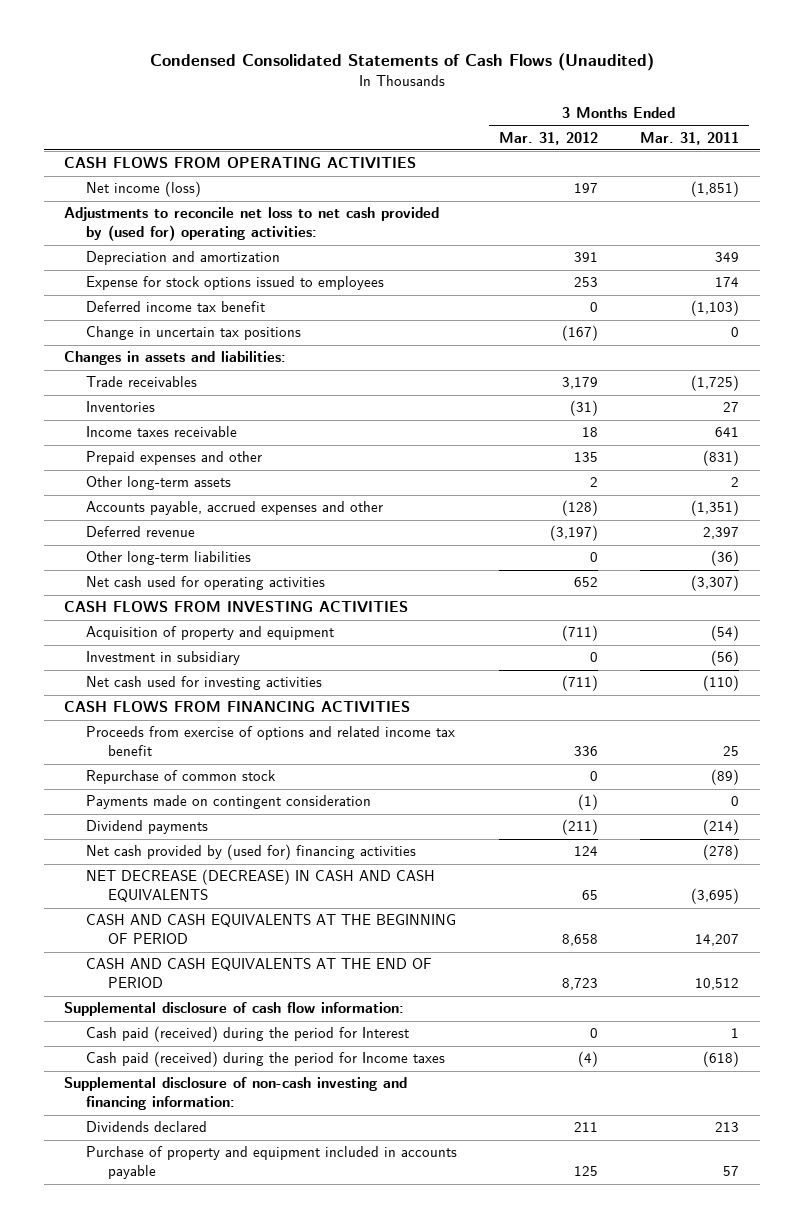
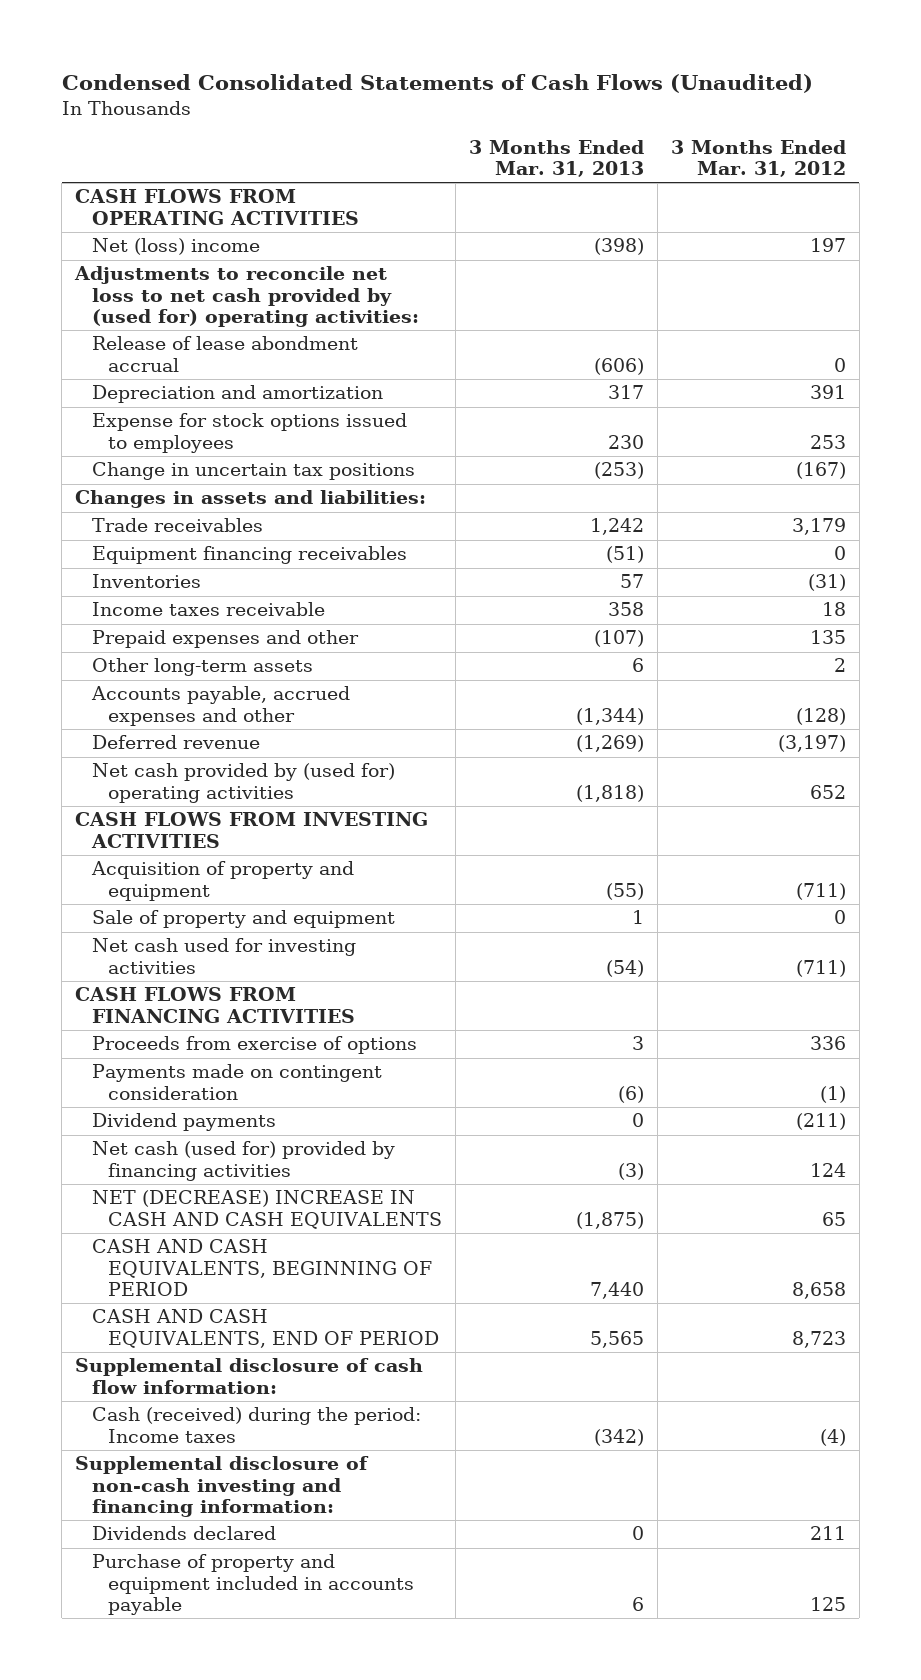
- | 3 Months Ended Mar. 31, 2012 | 3 Months Ended Mar. 31, 2011
+ | 3 Months Ended Mar. 31, 2013 | 3 Months Ended Mar. 31, 2012
- Net income (loss) | 197 | (1,851)
+ Net (loss) income | (398) | 197
+ Release of lease abondment accrual | (606) | 0
- Deferred income tax benefit | 0 | (1,103)
+ Equipment financing receivables | (51) | 0
- Other long-term liabilities | 0 | (36)
- Net cash used for operating activities | 652 | (3,307)
+ Net cash provided by (used for) operating activities | (1,818) | 652
- Investment in subsidiary | 0 | (56)
+ Sale of property and equipment | 1 | 0
- Proceeds from exercise of options and related income tax benefit | 336 | 25
- Repurchase of common stock | 0 | (89)
+ Proceeds from exercise of options | 3 | 336
- Net cash provided by (used for) financing activities | 124 | (278)
- NET DECREASE (DECREASE) IN CASH AND CASH EQUIVALENTS | 65 | (3,695)
- CASH AND CASH EQUIVALENTS AT THE BEGINNING OF PERIOD | 8,658 | 14,207
- CASH AND CASH EQUIVALENTS AT THE END OF PERIOD | 8,723 | 10,512
+ Net cash (used for) provided by financing activities | (3) | 124
+ NET (DECREASE) INCREASE IN CASH AND CASH EQUIVALENTS | (1,875) | 65
+ CASH AND CASH EQUIVALENTS, BEGINNING OF PERIOD | 7,440 | 8,658
+ CASH AND CASH EQUIVALENTS, END OF PERIOD | 5,565 | 8,723
- Cash paid (received) during the period for Interest | 0 | 1
- Cash paid (received) during the period for Income taxes | (4) | (618)
+ Cash (received) during the period: Income taxes | (342) | (4)

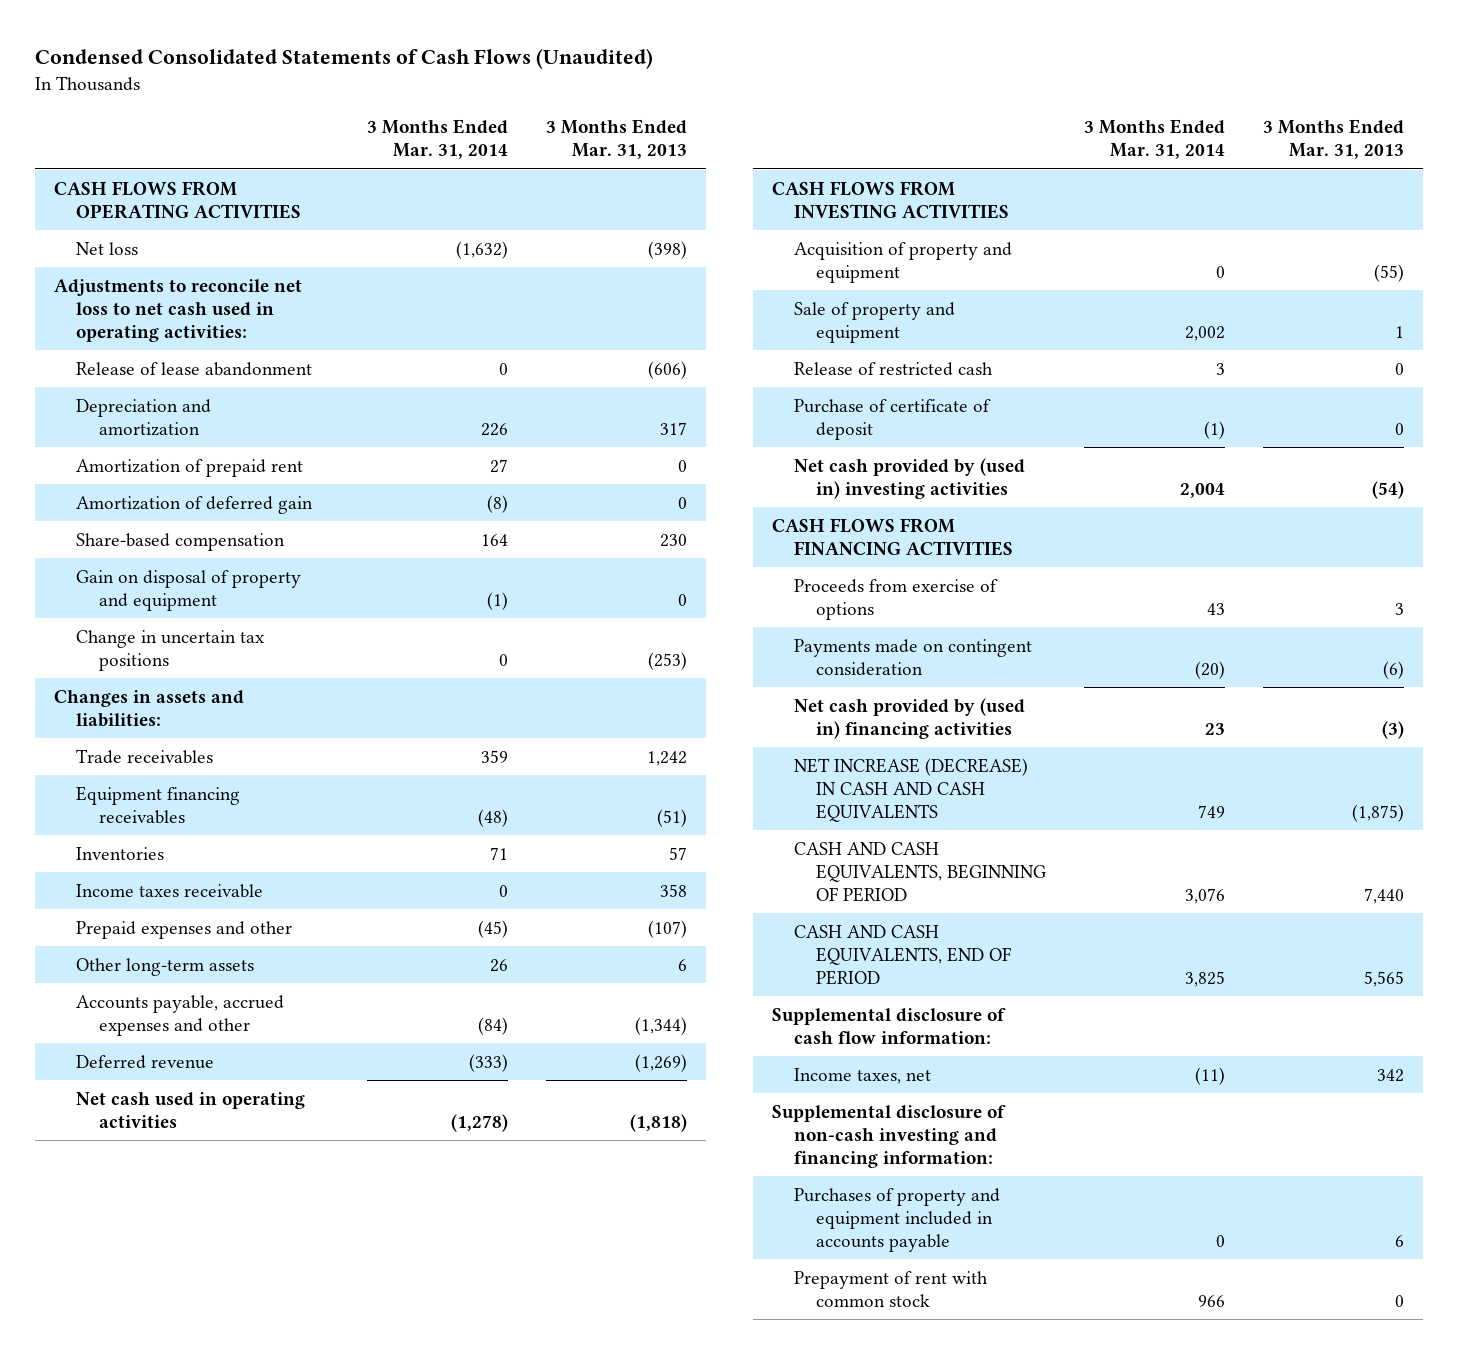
- | 3 Months Ended Mar. 31, 2013 | 3 Months Ended Mar. 31, 2012
+ | 3 Months Ended Mar. 31, 2014 | 3 Months Ended Mar. 31, 2013
- Net (loss) income | (398) | 197
- Adjustments to reconcile net loss to net cash provided by (used for) operating activities:
- Release of lease abondment accrual | (606) | 0
+ Net loss | (1,632) | (398)
+ Adjustments to reconcile net loss to net cash used in operating activities:
+ Release of lease abandonment | 0 | (606)
- Expense for stock options issued to employees | 230 | 253
+ Amortization of prepaid rent | 27 | 0
+ Amortization of deferred gain | (8) | 0
+ Share-based compensation | 164 | 230
+ Gain on disposal of property and equipment | (1) | 0
- Net cash provided by (used for) operating activities | (1,818) | 652
+ Net cash used in operating activities | (1,278) | (1,818)
- Net cash used for investing activities | (54) | (711)
+ Release of restricted cash | 3 | 0
+ Purchase of certificate of deposit | (1) | 0
+ Net cash provided by (used in) investing activities | 2,004 | (54)
- Dividend payments | 0 | (211)
- Net cash (used for) provided by financing activities | (3) | 124
- NET (DECREASE) INCREASE IN CASH AND CASH EQUIVALENTS | (1,875) | 65
+ Net cash provided by (used in) financing activities | 23 | (3)
+ NET INCREASE (DECREASE) IN CASH AND CASH EQUIVALENTS | 749 | (1,875)
- Cash (received) during the period: Income taxes | (342) | (4)
+ Income taxes, net | (11) | 342
- Dividends declared | 0 | 211
- Purchase of property and equipment included in accounts payable | 6 | 125
+ Purchases of property and equipment included in accounts payable | 0 | 6
+ Prepayment of rent with common stock | 966 | 0

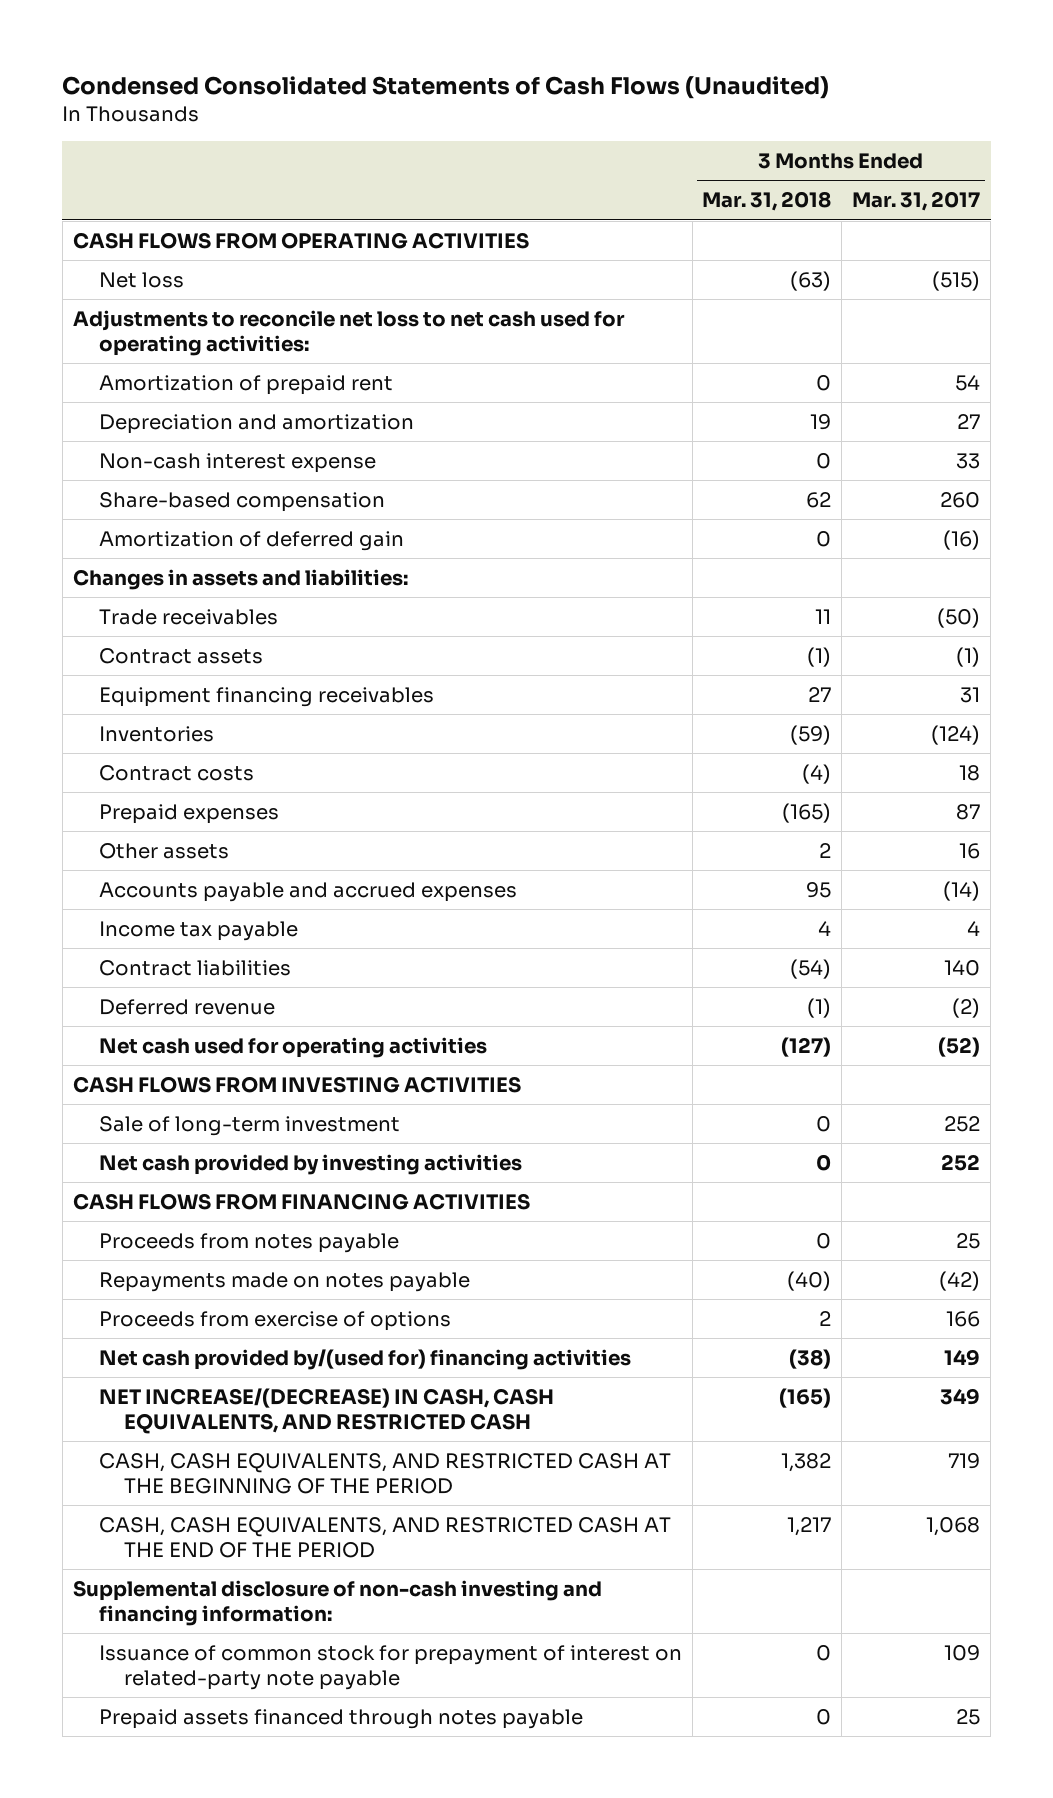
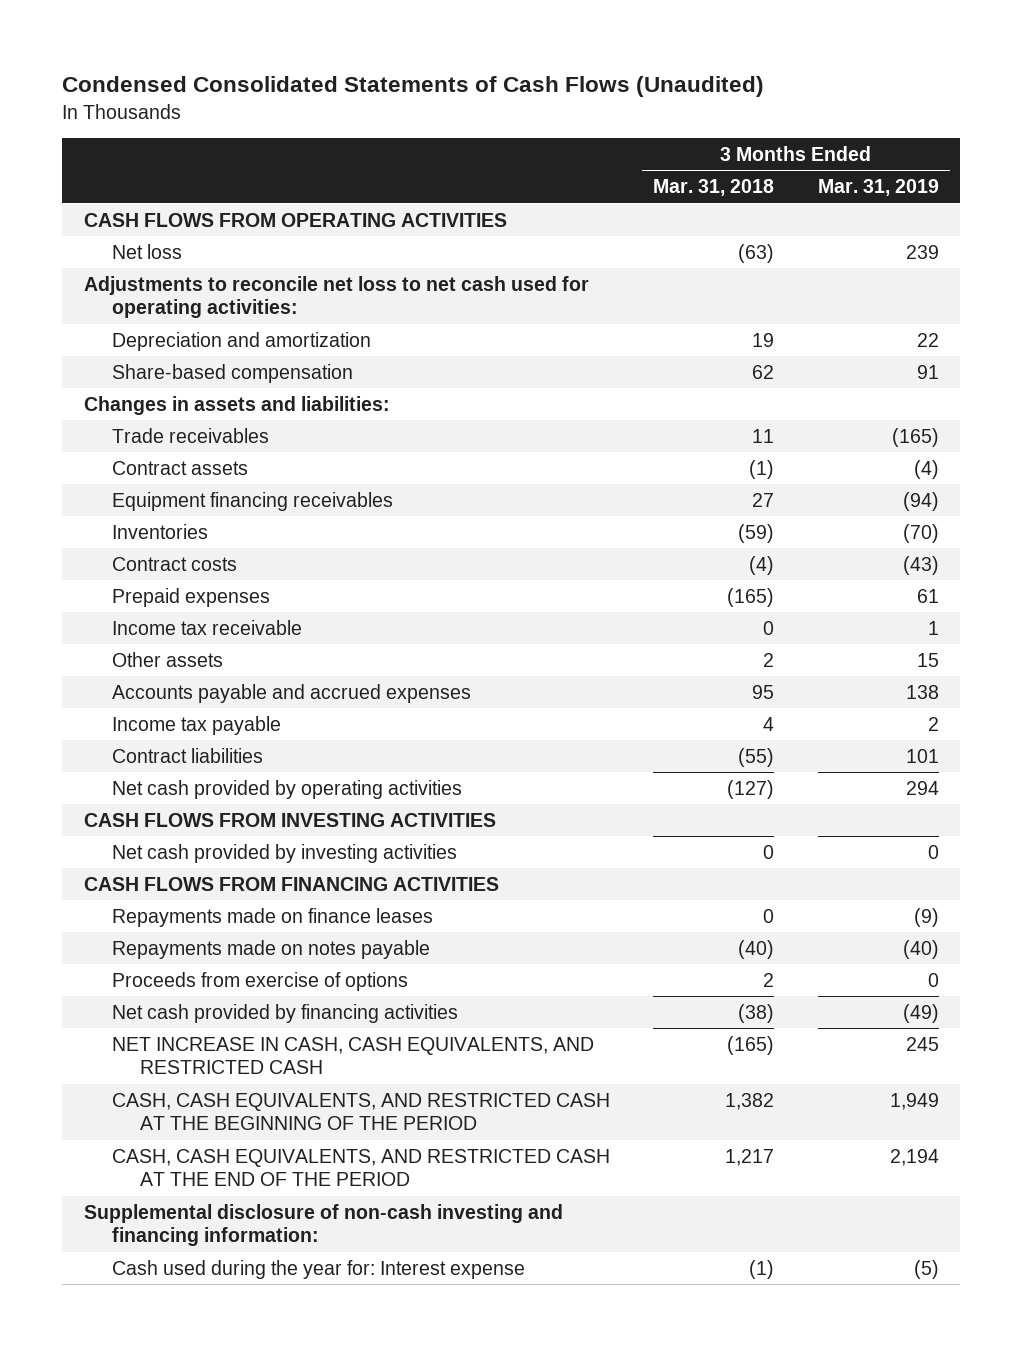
- | 3 Months Ended Mar. 31, 2018 | 3 Months Ended Mar. 31, 2017
+ | 3 Months Ended Mar. 31, 2018 | 3 Months Ended Mar. 31, 2019
- Amortization of prepaid rent | 0 | 54
- Non-cash interest expense | 0 | 33
- Amortization of deferred gain | 0 | (16)
+ Income tax receivable | 0 | 1
- Contract liabilities | (54) | 140
- Deferred revenue | (1) | (2)
- Net cash used for operating activities | (127) | (52)
+ Contract liabilities | (55) | 101
+ Net cash provided by operating activities | (127) | 294
- Sale of long-term investment | 0 | 252
- Proceeds from notes payable | 0 | 25
+ Repayments made on finance leases | 0 | (9)
- Net cash provided by/(used for) financing activities | (38) | 149
- NET INCREASE/(DECREASE) IN CASH, CASH EQUIVALENTS, AND RESTRICTED CASH | (165) | 349
+ Net cash provided by financing activities | (38) | (49)
+ NET INCREASE IN CASH, CASH EQUIVALENTS, AND RESTRICTED CASH | (165) | 245
- Issuance of common stock for prepayment of interest on related-party note payable | 0 | 109
- Prepaid assets financed through notes payable | 0 | 25
+ Cash used during the year for: Interest expense | (1) | (5)

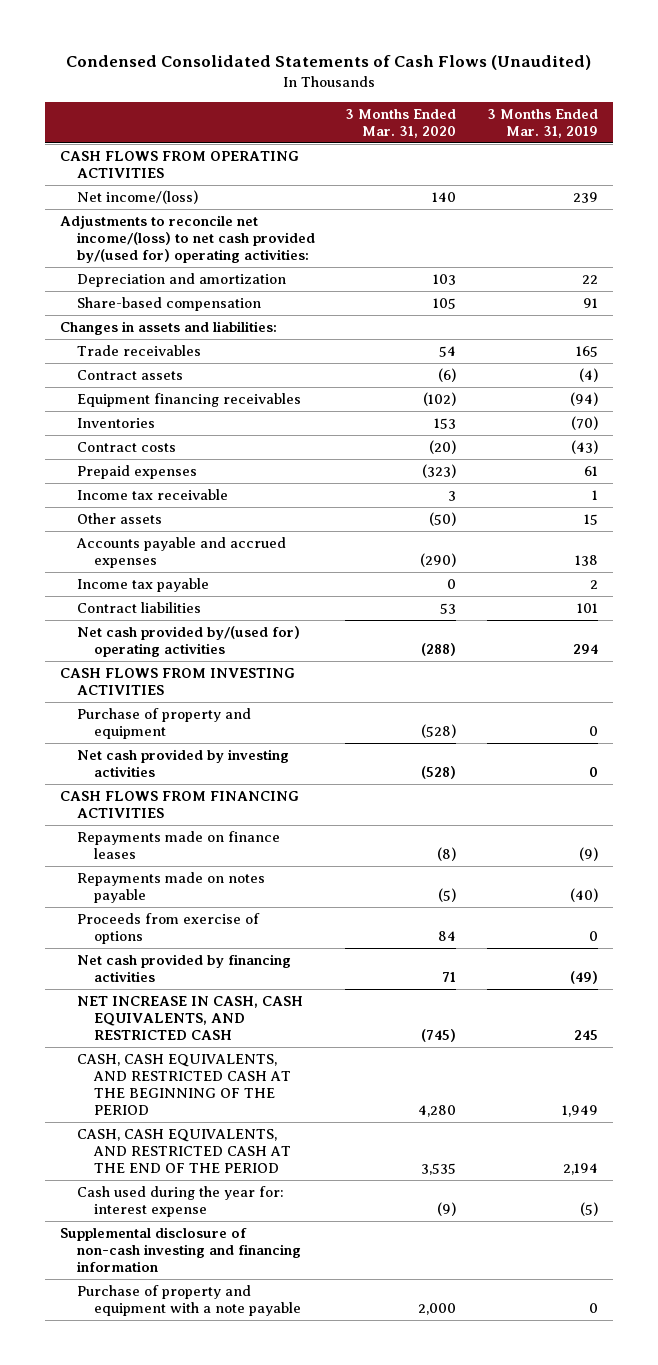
- | 3 Months Ended Mar. 31, 2018 | 3 Months Ended Mar. 31, 2019
+ | 3 Months Ended Mar. 31, 2020 | 3 Months Ended Mar. 31, 2019
- Net loss | (63) | 239
- Adjustments to reconcile net loss to net cash used for operating activities:
+ Net income/(loss) | 140 | 239
+ Adjustments to reconcile net income/(loss) to net cash provided by/(used for) operating activities:
- Trade receivables | 11 | (165)
+ Trade receivables | 54 | 165
- Net cash provided by operating activities | (127) | 294
+ Net cash provided by/(used for) operating activities | (288) | 294
+ Purchase of property and equipment | (528) | 0
- Supplemental disclosure of non-cash investing and financing information:
- Cash used during the year for: Interest expense | (1) | (5)
+ Cash used during the year for: interest expense | (9) | (5)
+ Supplemental disclosure of non-cash investing and financing information
+ Purchase of property and equipment with a note payable | 2,000 | 0

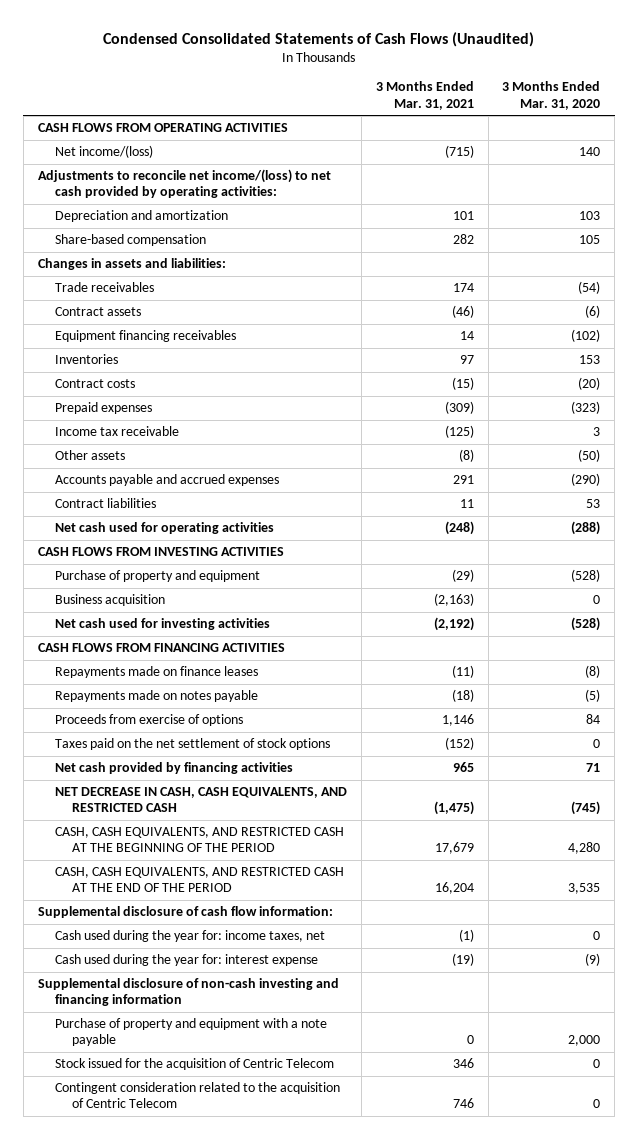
- | 3 Months Ended Mar. 31, 2020 | 3 Months Ended Mar. 31, 2019
+ | 3 Months Ended Mar. 31, 2021 | 3 Months Ended Mar. 31, 2020
- Adjustments to reconcile net income/(loss) to net cash provided by/(used for) operating activities:
+ Adjustments to reconcile net income/(loss) to net cash provided by operating activities:
- Trade receivables | 54 | 165
+ Trade receivables | 174 | (54)
- Income tax payable | 0 | 2
- Net cash provided by/(used for) operating activities | (288) | 294
+ Net cash used for operating activities | (248) | (288)
- Net cash provided by investing activities | (528) | 0
+ Business acquisition | (2,163) | 0
+ Net cash used for investing activities | (2,192) | (528)
+ Taxes paid on the net settlement of stock options | (152) | 0
- NET INCREASE IN CASH, CASH EQUIVALENTS, AND RESTRICTED CASH | (745) | 245
+ NET DECREASE IN CASH, CASH EQUIVALENTS, AND RESTRICTED CASH | (1,475) | (745)
+ Supplemental disclosure of cash flow information:
+ Cash used during the year for: income taxes, net | (1) | 0
+ Stock issued for the acquisition of Centric Telecom | 346 | 0
+ Contingent consideration related to the acquisition of Centric Telecom | 746 | 0

